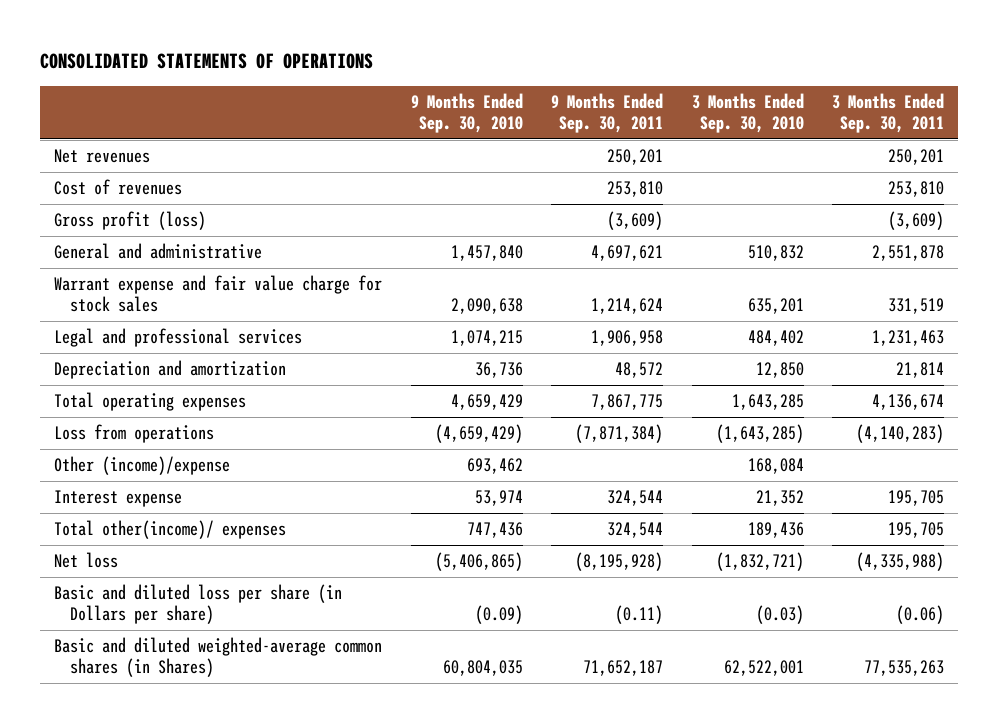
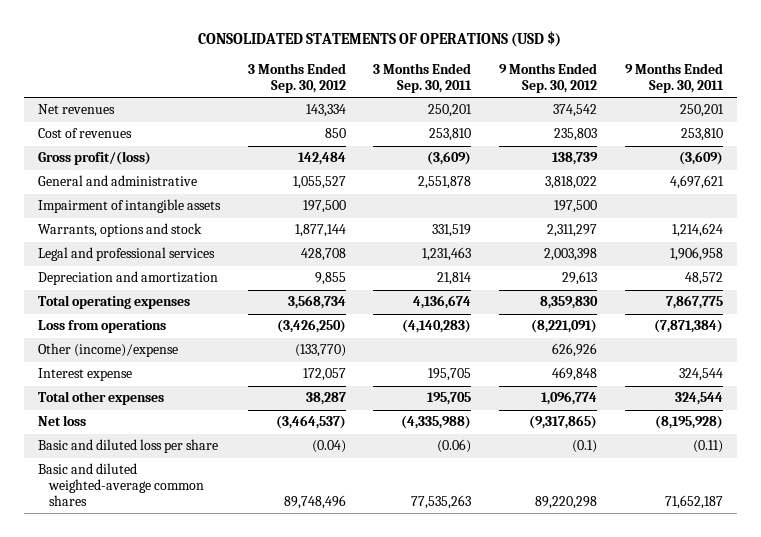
- CONSOLIDATED STATEMENTS OF OPERATIONS
+ CONSOLIDATED STATEMENTS OF OPERATIONS (USD $)
- | 9 Months Ended Sep. 30, 2010 | 9 Months Ended Sep. 30, 2011 | 3 Months Ended Sep. 30, 2010 | 3 Months Ended Sep. 30, 2011
+ | 3 Months Ended Sep. 30, 2012 | 3 Months Ended Sep. 30, 2011 | 9 Months Ended Sep. 30, 2012 | 9 Months Ended Sep. 30, 2011
- Gross profit (loss) | | (3,609) | | (3,609)
+ Gross profit/(loss) | 142,484 | (3,609) | 138,739 | (3,609)
- Warrant expense and fair value charge for stock sales | 2,090,638 | 1,214,624 | 635,201 | 331,519
+ Impairment of intangible assets | 197,500 | | 197,500 |
+ Warrants, options and stock | 1,877,144 | 331,519 | 2,311,297 | 1,214,624
- Total other(income)/ expenses | 747,436 | 324,544 | 189,436 | 195,705
+ Total other expenses | 38,287 | 195,705 | 1,096,774 | 324,544
- Basic and diluted loss per share (in Dollars per share) | (0.09) | (0.11) | (0.03) | (0.06)
- Basic and diluted weighted-average common shares (in Shares) | 60,804,035 | 71,652,187 | 62,522,001 | 77,535,263
+ Basic and diluted loss per share | (0.04) | (0.06) | (0.1) | (0.11)
+ Basic and diluted weighted-average common shares | 89,748,496 | 77,535,263 | 89,220,298 | 71,652,187

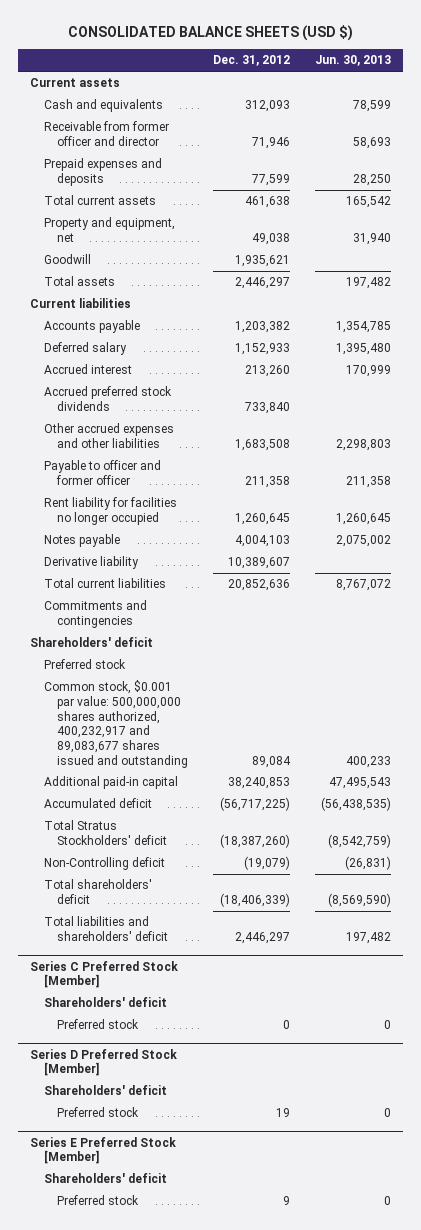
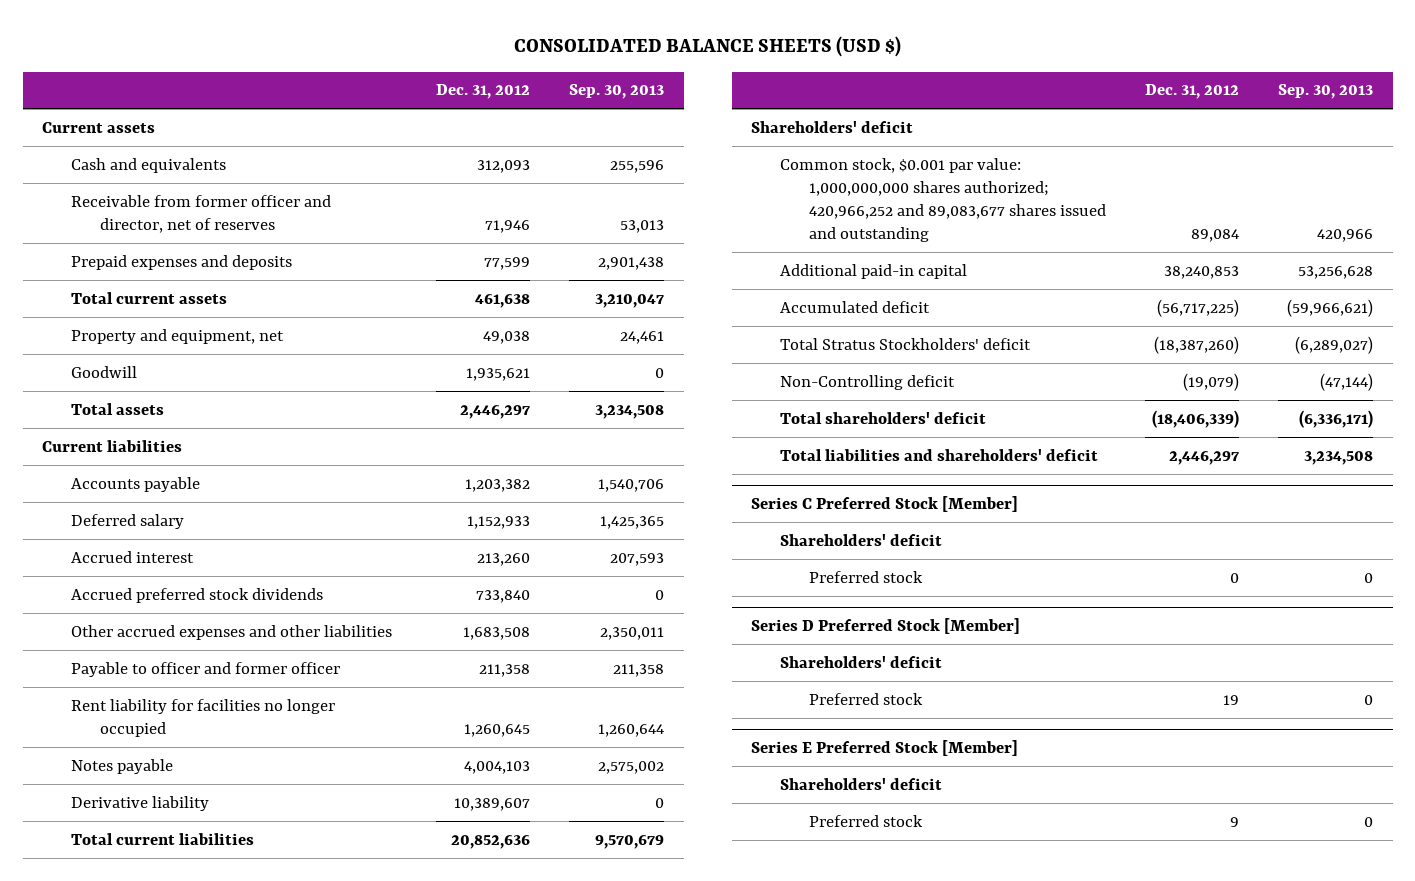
- | Dec. 31, 2012 | Jun. 30, 2013
+ | Dec. 31, 2012 | Sep. 30, 2013
- Receivable from former officer and director | 71,946 | 58,693
+ Receivable from former officer and director, net of reserves | 71,946 | 53,013
- Commitments and contingencies
- Preferred stock
- Common stock, $0.001 par value: 500,000,000 shares authorized, 400,232,917 and 89,083,677 shares issued and outstanding | 89,084 | 400,233
+ Common stock, $0.001 par value: 1,000,000,000 shares authorized; 420,966,252 and 89,083,677 shares issued and outstanding | 89,084 | 420,966

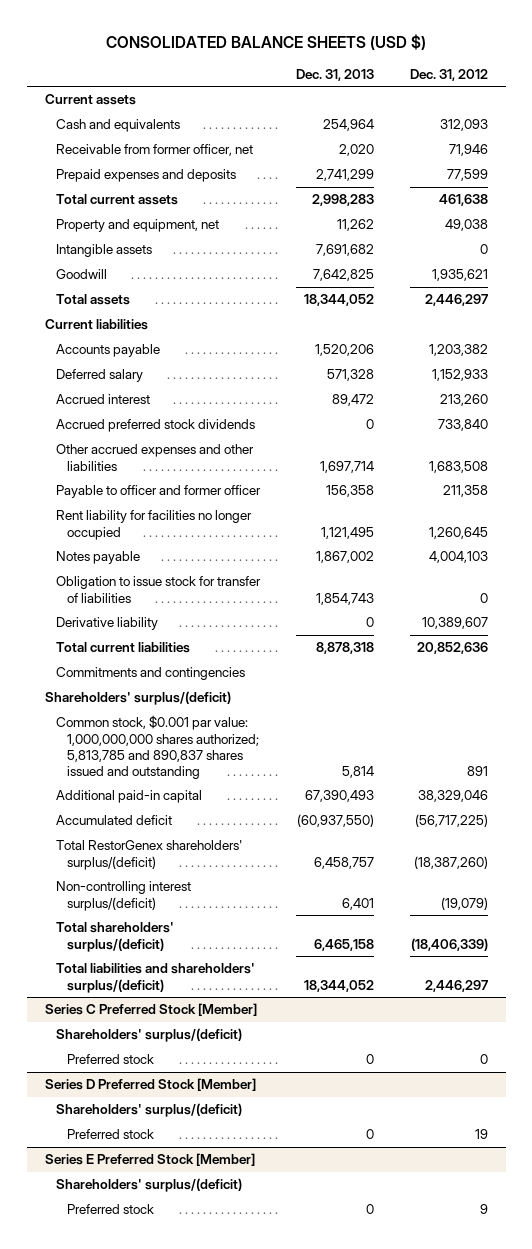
- | Dec. 31, 2012 | Sep. 30, 2013
+ | Dec. 31, 2013 | Dec. 31, 2012
- Receivable from former officer and director, net of reserves | 71,946 | 53,013
+ Receivable from former officer, net | 2,020 | 71,946
+ Intangible assets | 7,691,682 | 0
+ Obligation to issue stock for transfer of liabilities | 1,854,743 | 0
- Shareholders' deficit
- Common stock, $0.001 par value: 1,000,000,000 shares authorized; 420,966,252 and 89,083,677 shares issued and outstanding | 89,084 | 420,966
- Additional paid-in capital | 38,240,853 | 53,256,628
+ Commitments and contingencies
+ Shareholders' surplus/(deficit)
+ Common stock, $0.001 par value: 1,000,000,000 shares authorized; 5,813,785 and 890,837 shares issued and outstanding | 5,814 | 891
+ Additional paid-in capital | 67,390,493 | 38,329,046
- Total Stratus Stockholders' deficit | (18,387,260) | (6,289,027)
- Non-Controlling deficit | (19,079) | (47,144)
- Total shareholders' deficit | (18,406,339) | (6,336,171)
- Total liabilities and shareholders' deficit | 2,446,297 | 3,234,508
+ Total RestorGenex shareholders' surplus/(deficit) | 6,458,757 | (18,387,260)
+ Non-controlling interest surplus/(deficit) | 6,401 | (19,079)
+ Total shareholders' surplus/(deficit) | 6,465,158 | (18,406,339)
+ Total liabilities and shareholders' surplus/(deficit) | 18,344,052 | 2,446,297
@ Series C Preferred Stock [Member]
- Shareholders' deficit
+ Shareholders' surplus/(deficit)
@ Series D Preferred Stock [Member]
- Shareholders' deficit
+ Shareholders' surplus/(deficit)
@ Series E Preferred Stock [Member]
- Shareholders' deficit
+ Shareholders' surplus/(deficit)

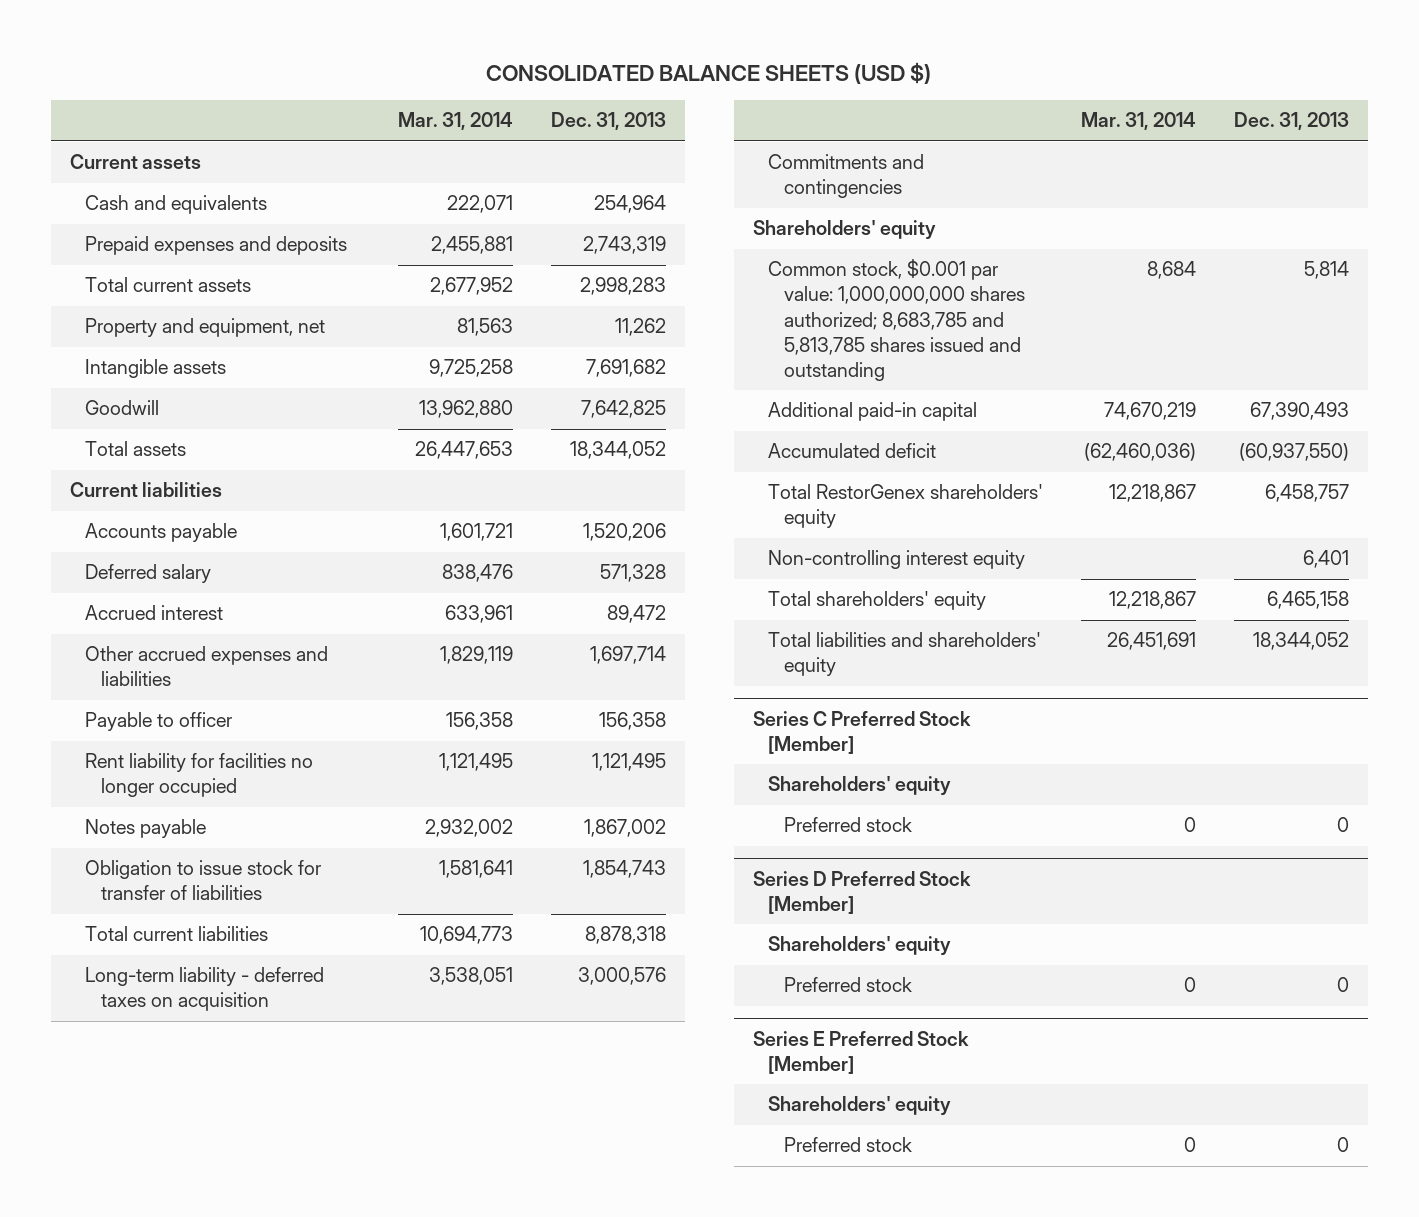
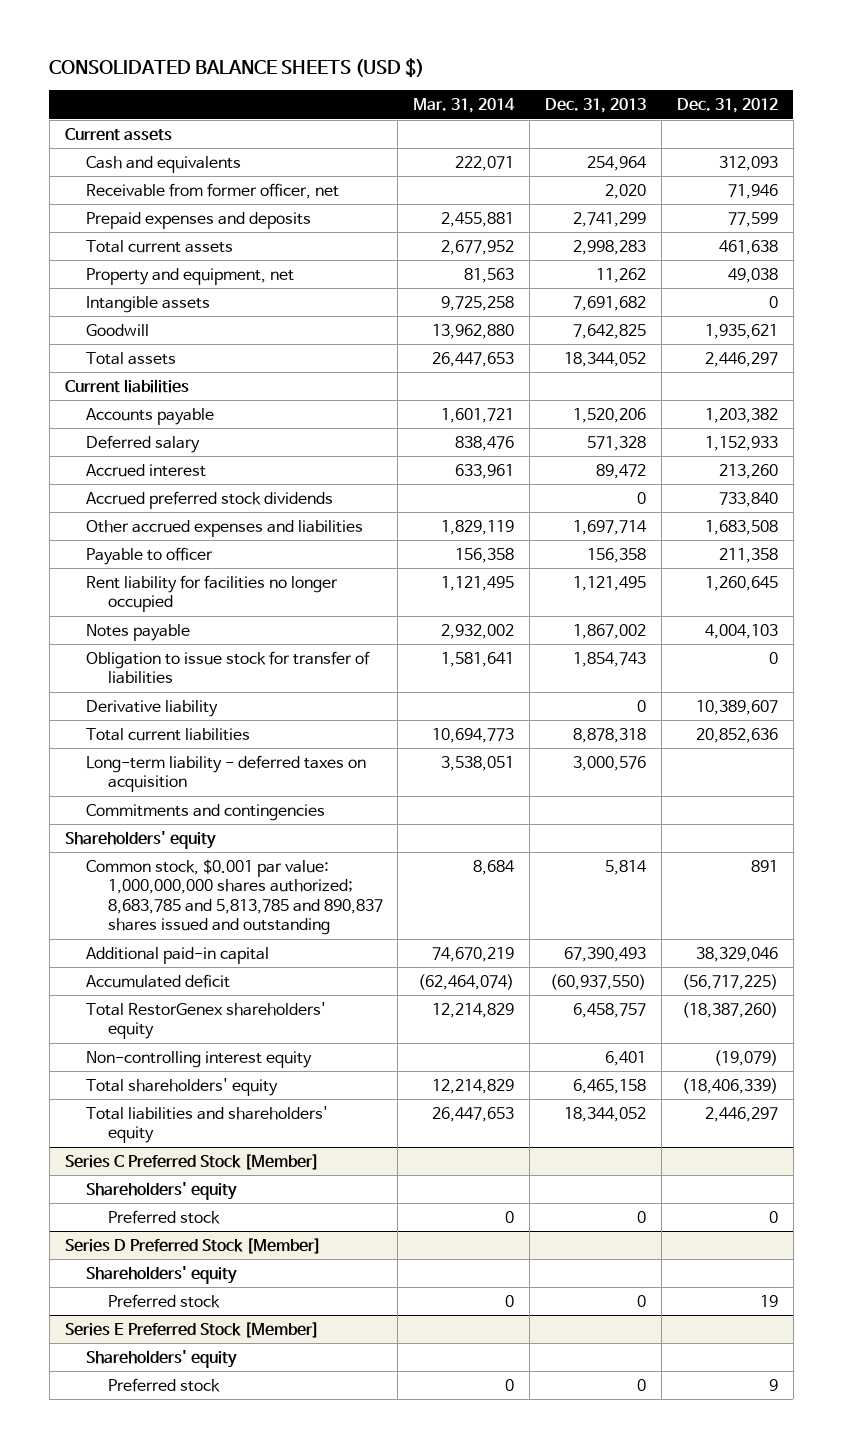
- | Mar. 31, 2014 | Dec. 31, 2013
+ | Mar. 31, 2014 | Dec. 31, 2013 | Dec. 31, 2012
- Prepaid expenses and deposits | 2,455,881 | 2,743,319
+ Receivable from former officer, net | | 2,020 | 71,946
+ Prepaid expenses and deposits | 2,455,881 | 2,741,299 | 77,599
+ Accrued preferred stock dividends | | 0 | 733,840
+ Derivative liability | | 0 | 10,389,607
- Common stock, $0.001 par value: 1,000,000,000 shares authorized; 8,683,785 and 5,813,785 shares issued and outstanding | 8,684 | 5,814
+ Common stock, $0.001 par value: 1,000,000,000 shares authorized; 8,683,785 and 5,813,785 and 890,837 shares issued and outstanding | 8,684 | 5,814 | 891
- Accumulated deficit | (62,460,036) | (60,937,550)
- Total RestorGenex shareholders' equity | 12,218,867 | 6,458,757
+ Accumulated deficit | (62,464,074) | (60,937,550) | (56,717,225)
+ Total RestorGenex shareholders' equity | 12,214,829 | 6,458,757 | (18,387,260)
- Total shareholders' equity | 12,218,867 | 6,465,158
- Total liabilities and shareholders' equity | 26,451,691 | 18,344,052
+ Total shareholders' equity | 12,214,829 | 6,465,158 | (18,406,339)
+ Total liabilities and shareholders' equity | 26,447,653 | 18,344,052 | 2,446,297

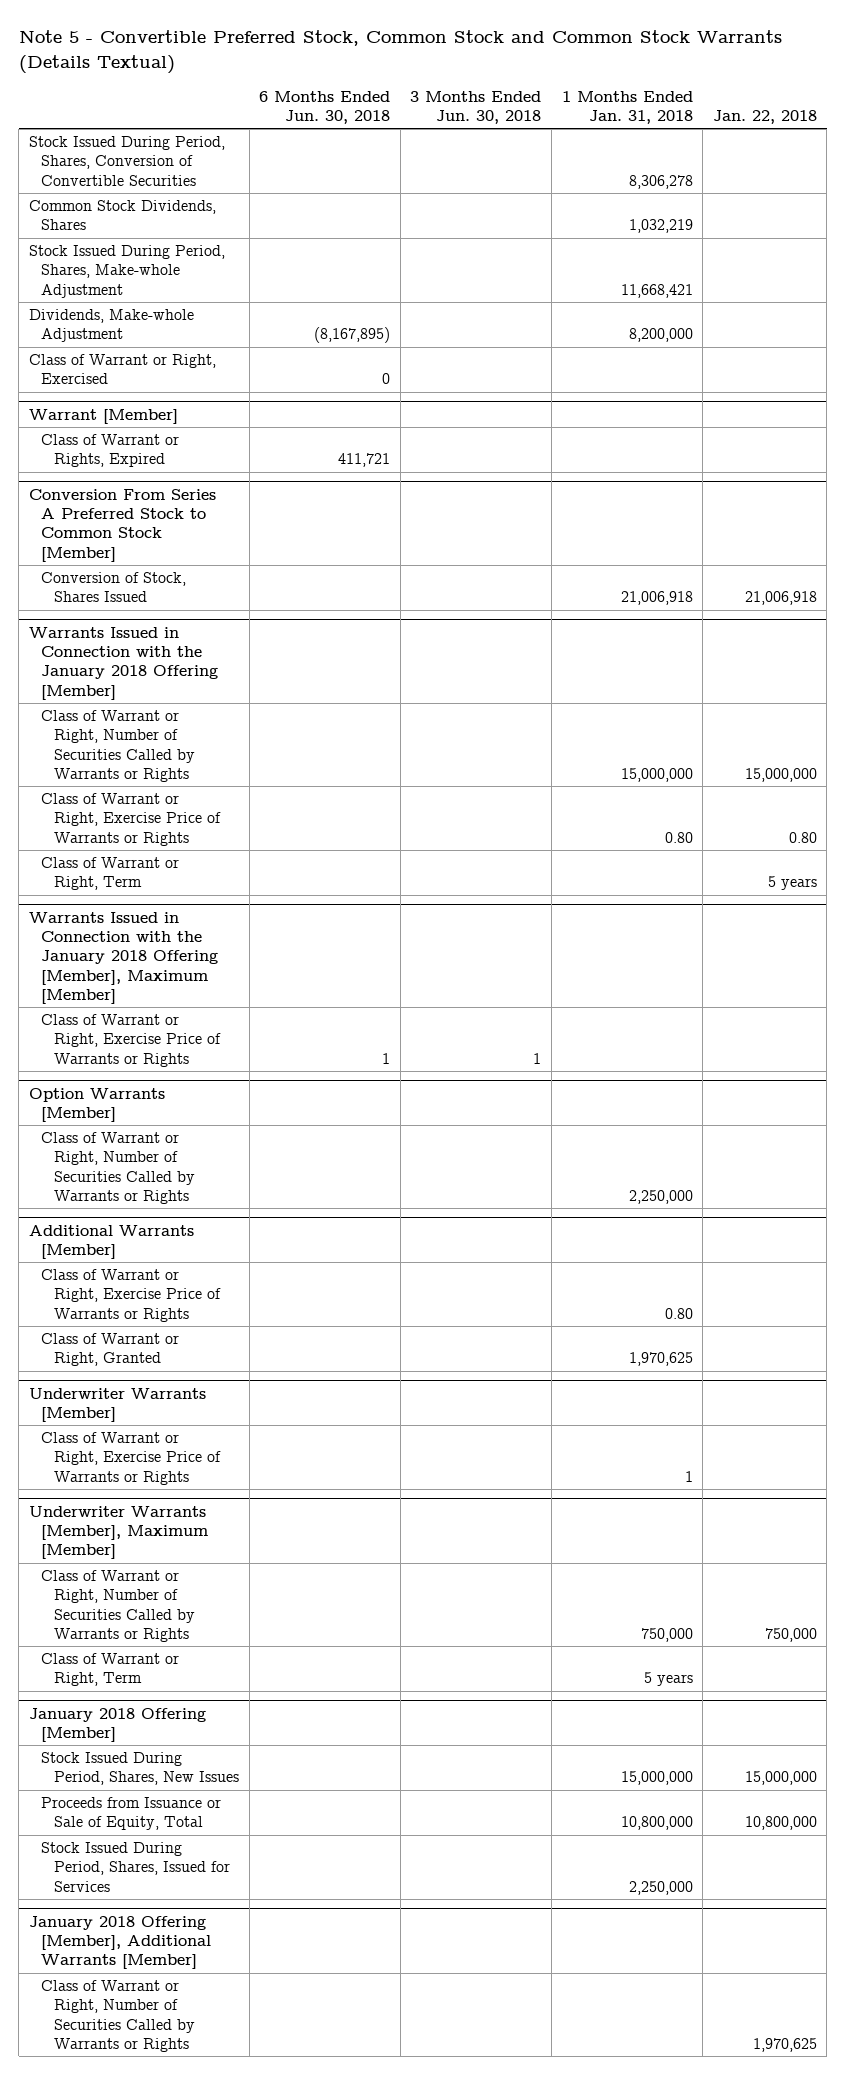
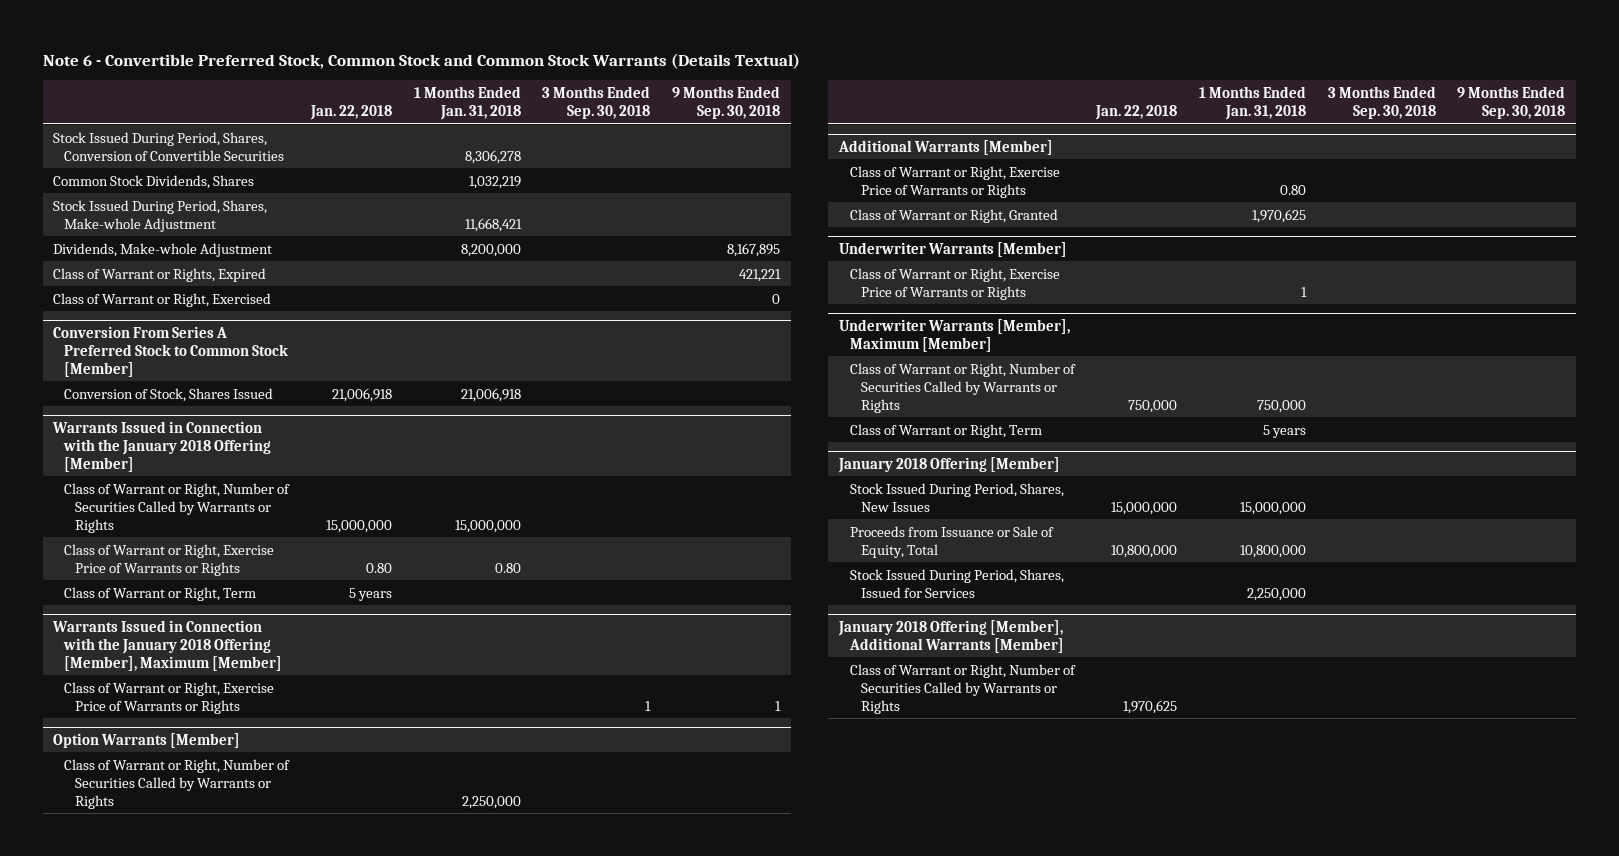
- Note 5 - Convertible Preferred Stock, Common Stock and Common Stock Warrants (Details Textual)
+ Note 6 - Convertible Preferred Stock, Common Stock and Common Stock Warrants (Details Textual)
- | 6 Months Ended Jun. 30, 2018 | 3 Months Ended Jun. 30, 2018 | 1 Months Ended Jan. 31, 2018 | Jan. 22, 2018
+ | Jan. 22, 2018 | 1 Months Ended Jan. 31, 2018 | 3 Months Ended Sep. 30, 2018 | 9 Months Ended Sep. 30, 2018
- Warrant [Member]
moved down: Class of Warrant or Right, Exercised | | | | 0

